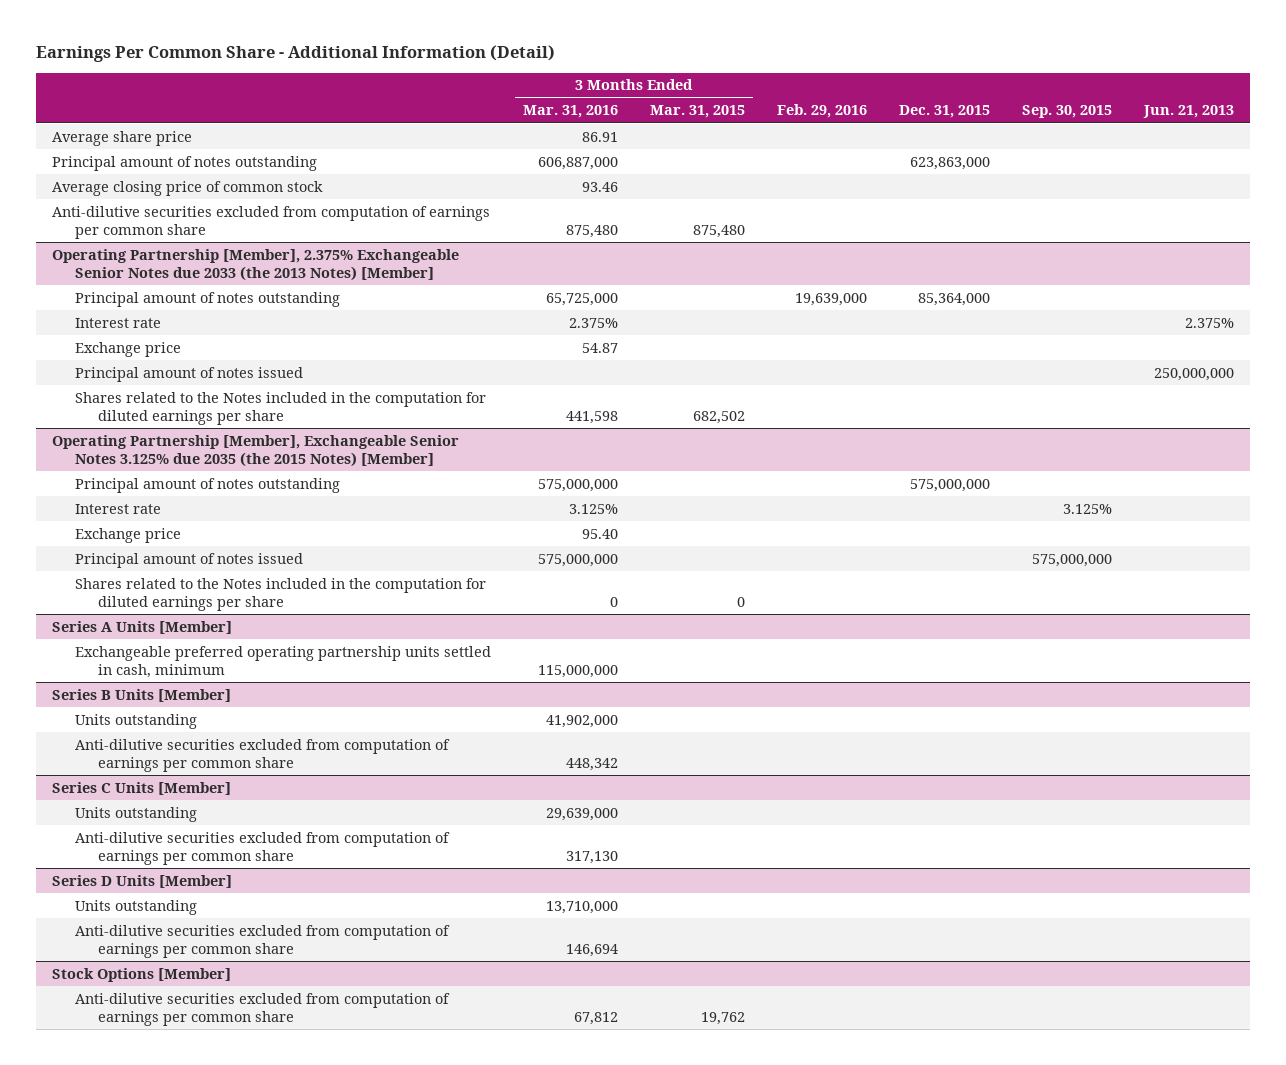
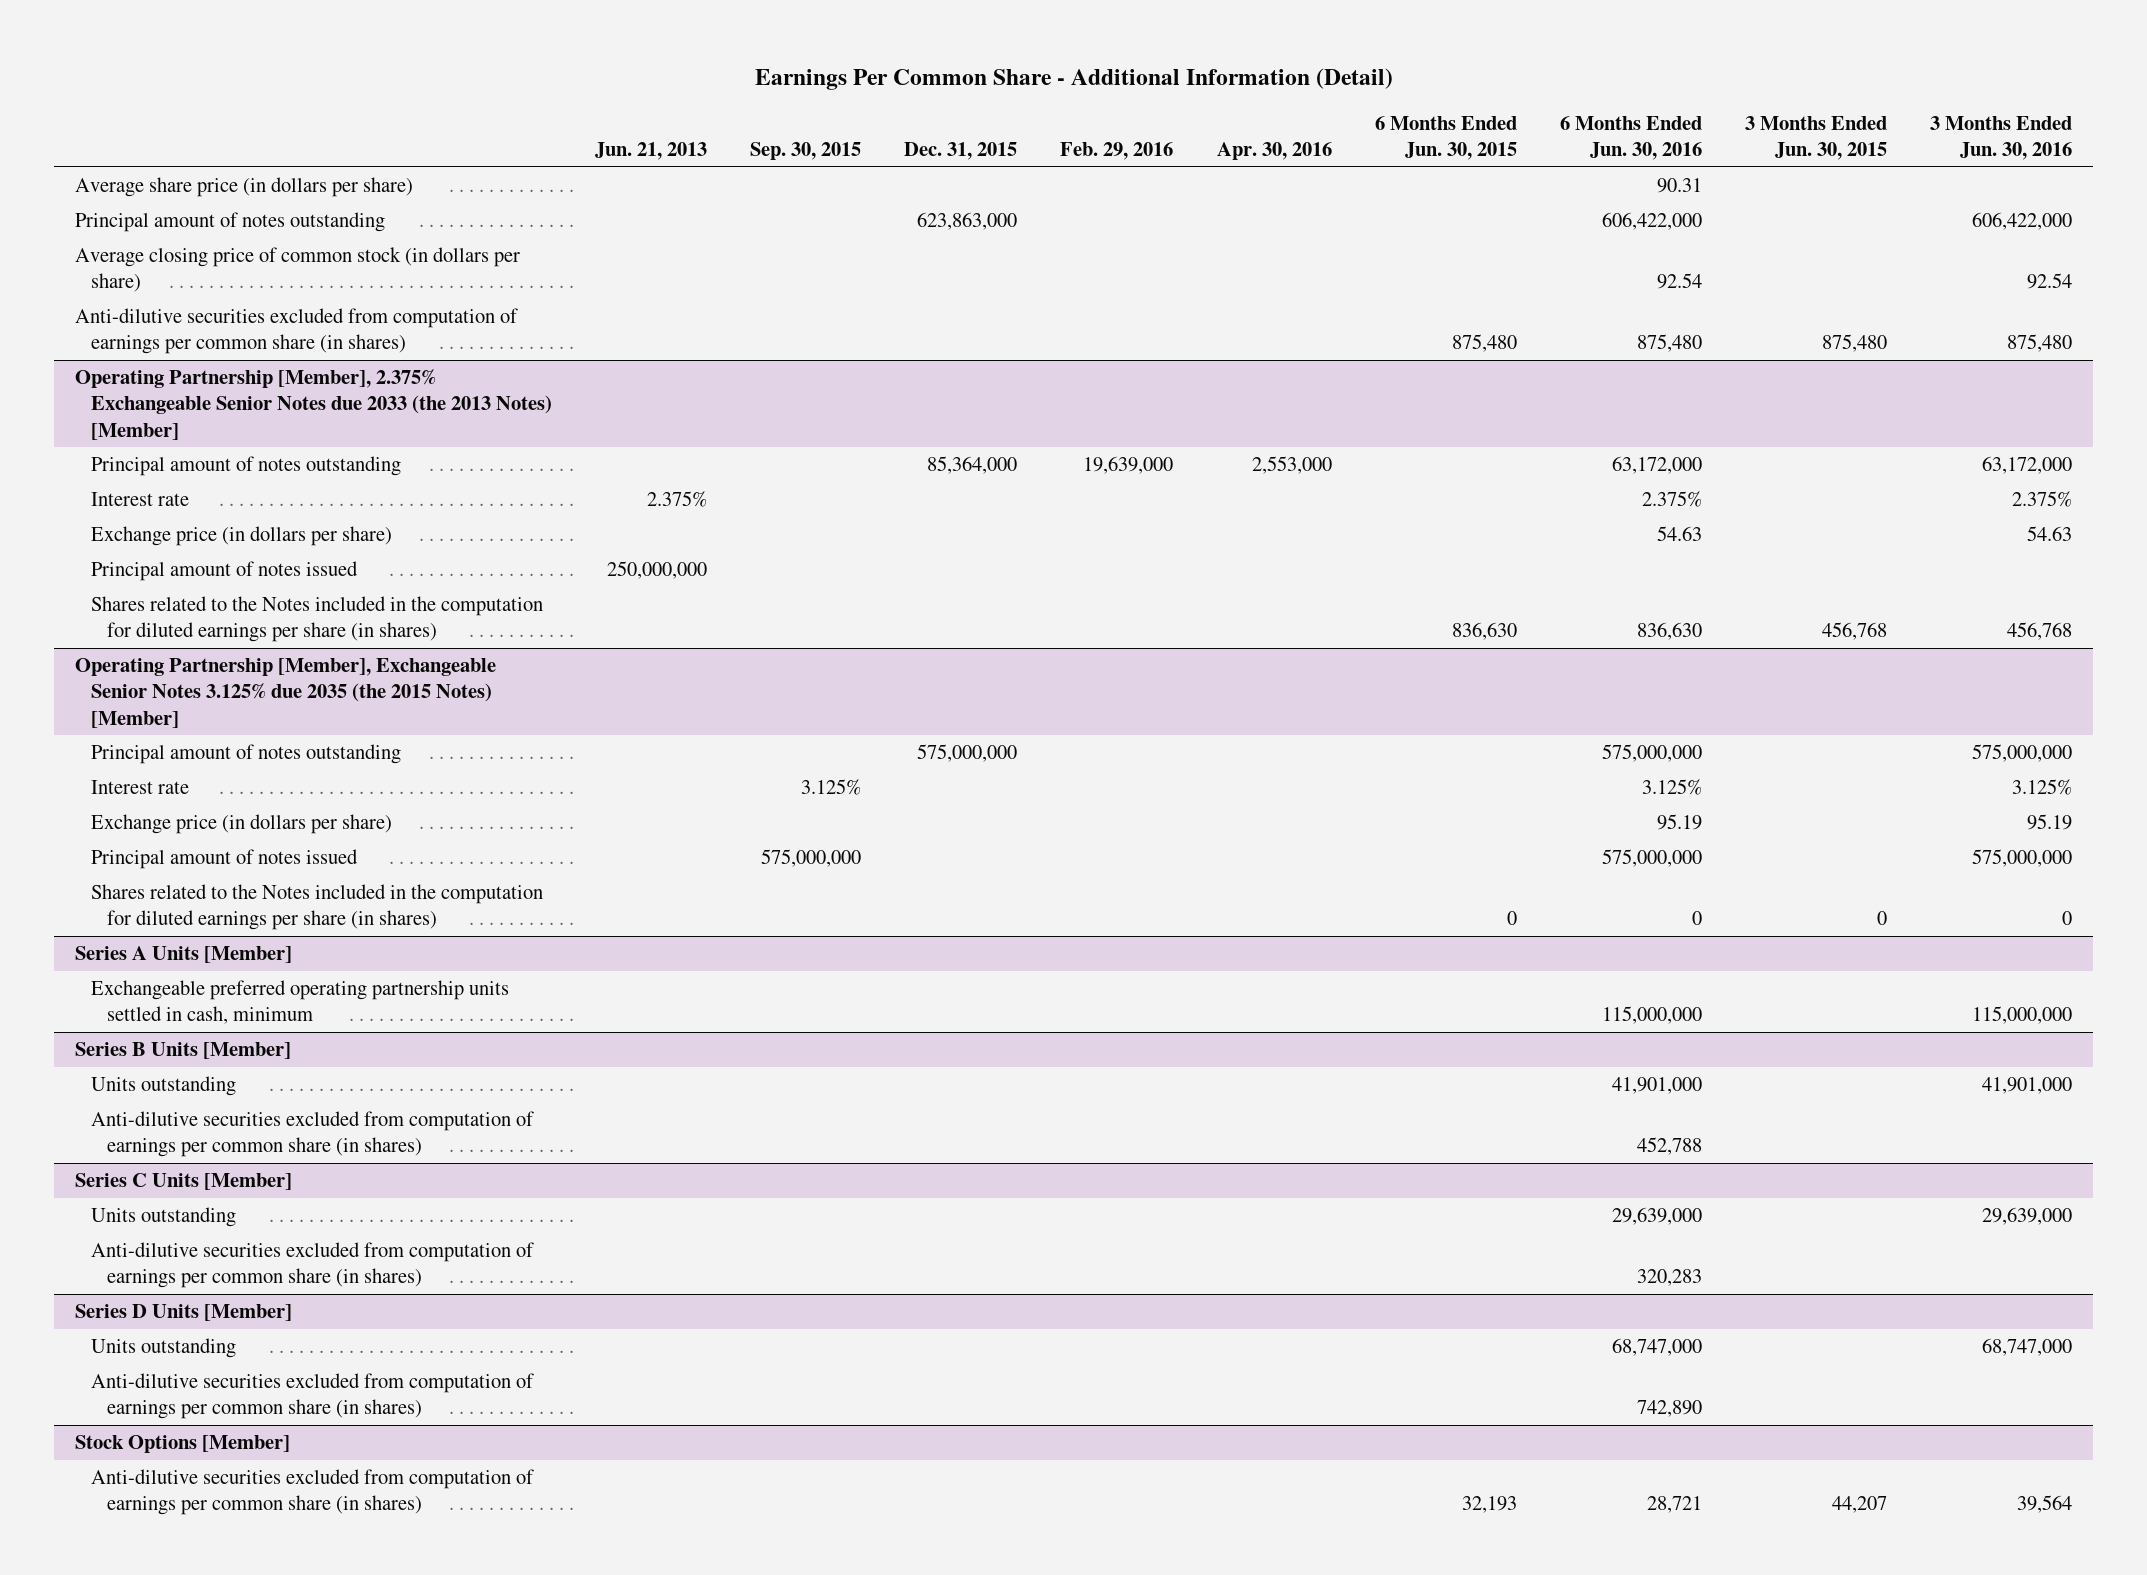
- | 3 Months Ended Mar. 31, 2016 | 3 Months Ended Mar. 31, 2015 | Feb. 29, 2016 | Dec. 31, 2015 | Sep. 30, 2015 | Jun. 21, 2013
+ | Jun. 21, 2013 | Sep. 30, 2015 | Dec. 31, 2015 | Feb. 29, 2016 | Apr. 30, 2016 | 6 Months Ended Jun. 30, 2015 | 6 Months Ended Jun. 30, 2016 | 3 Months Ended Jun. 30, 2015 | 3 Months Ended Jun. 30, 2016
- Average share price | 86.91 | | | | |
+ Average share price (in dollars per share) | | | | | | | 90.31 | |
- Average closing price of common stock | 93.46 | | | | |
- Anti-dilutive securities excluded from computation of earnings per common share | 875,480 | 875,480 | | | |
+ Average closing price of common stock (in dollars per share) | | | | | | | 92.54 | | 92.54
+ Anti-dilutive securities excluded from computation of earnings per common share (in shares) | | | | | | 875,480 | 875,480 | 875,480 | 875,480
@ Operating Partnership [Member], 2.375% Exchangeable Senior Notes due 2033 (the 2013 Notes) [Member]
- Exchange price | 54.87 | | | | |
+ Exchange price (in dollars per share) | | | | | | | 54.63 | | 54.63
- Shares related to the Notes included in the computation for diluted earnings per share | 441,598 | 682,502 | | | |
+ Shares related to the Notes included in the computation for diluted earnings per share (in shares) | | | | | | 836,630 | 836,630 | 456,768 | 456,768
@ Operating Partnership [Member], Exchangeable Senior Notes 3.125% due 2035 (the 2015 Notes) [Member]
- Exchange price | 95.40 | | | | |
+ Exchange price (in dollars per share) | | | | | | | 95.19 | | 95.19
- Shares related to the Notes included in the computation for diluted earnings per share | 0 | 0 | | | |
+ Shares related to the Notes included in the computation for diluted earnings per share (in shares) | | | | | | 0 | 0 | 0 | 0
@ Series B Units [Member]
- Anti-dilutive securities excluded from computation of earnings per common share | 448,342 | | | | |
+ Anti-dilutive securities excluded from computation of earnings per common share (in shares) | | | | | | | 452,788 | |
@ Series C Units [Member]
- Anti-dilutive securities excluded from computation of earnings per common share | 317,130 | | | | |
+ Anti-dilutive securities excluded from computation of earnings per common share (in shares) | | | | | | | 320,283 | |
@ Series D Units [Member]
- Anti-dilutive securities excluded from computation of earnings per common share | 146,694 | | | | |
+ Anti-dilutive securities excluded from computation of earnings per common share (in shares) | | | | | | | 742,890 | |
@ Stock Options [Member]
- Anti-dilutive securities excluded from computation of earnings per common share | 67,812 | 19,762 | | | |
+ Anti-dilutive securities excluded from computation of earnings per common share (in shares) | | | | | | 32,193 | 28,721 | 44,207 | 39,564

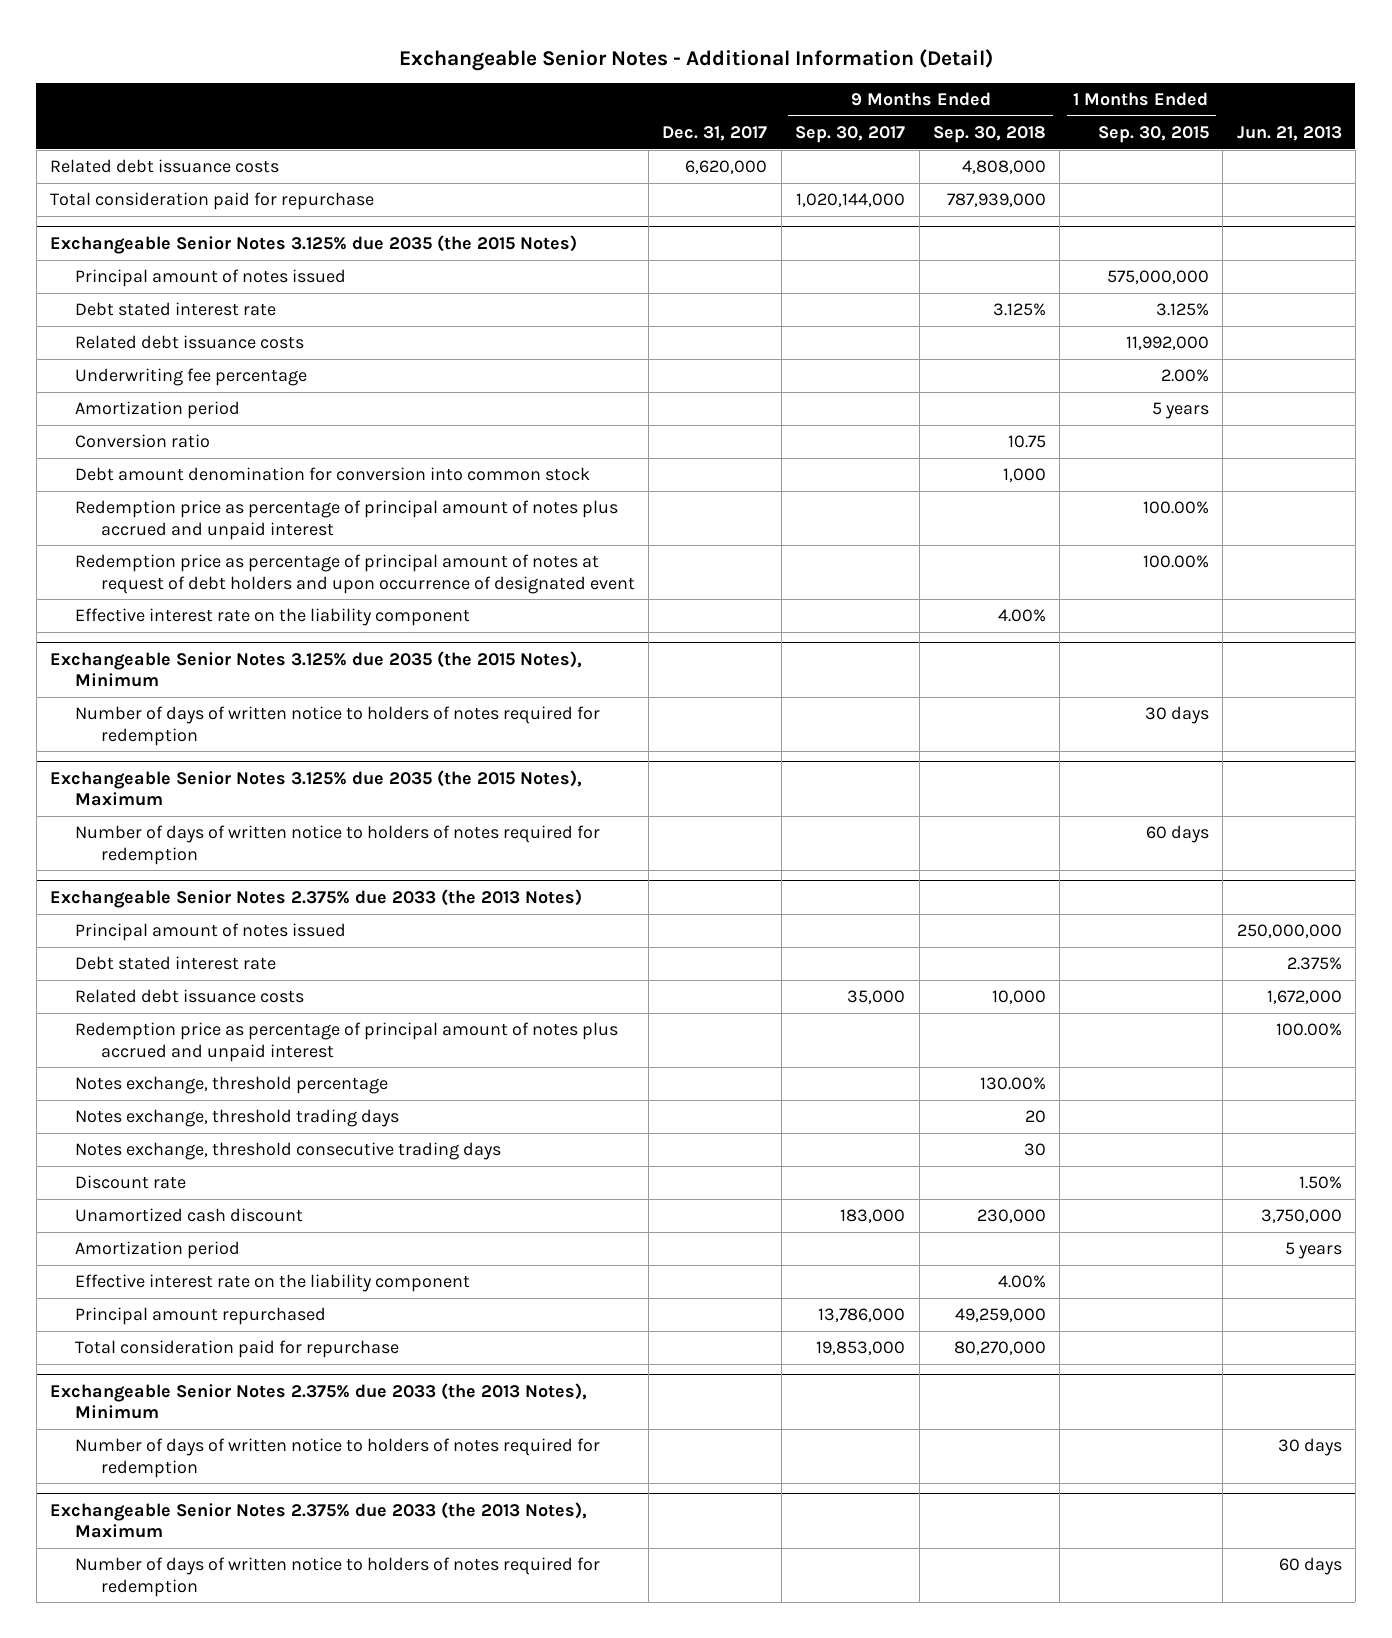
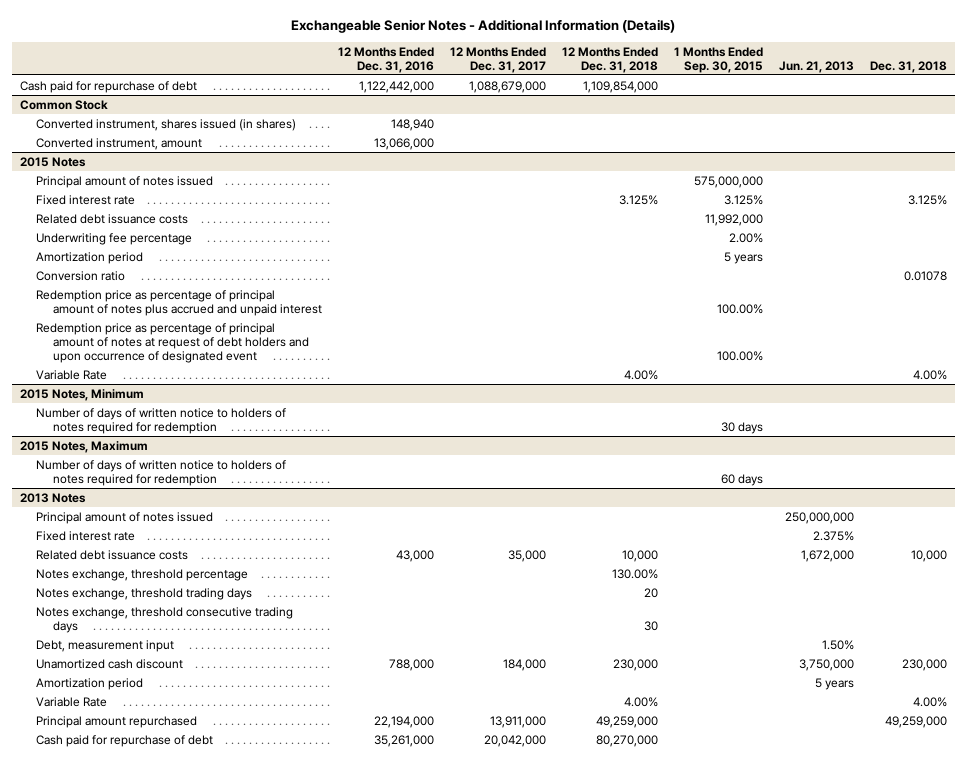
- Exchangeable Senior Notes - Additional Information (Detail)
+ Exchangeable Senior Notes - Additional Information (Details)
- | Dec. 31, 2017 | 9 Months Ended Sep. 30, 2017 | 9 Months Ended Sep. 30, 2018 | 1 Months Ended Sep. 30, 2015 | Jun. 21, 2013
+ | 12 Months Ended Dec. 31, 2016 | 12 Months Ended Dec. 31, 2017 | 12 Months Ended Dec. 31, 2018 | 1 Months Ended Sep. 30, 2015 | Jun. 21, 2013 | Dec. 31, 2018
- Related debt issuance costs | 6,620,000 | | 4,808,000 | |
- Total consideration paid for repurchase | | 1,020,144,000 | 787,939,000 | |
- Exchangeable Senior Notes 3.125% due 2035 (the 2015 Notes)
+ Cash paid for repurchase of debt | 1,122,442,000 | 1,088,679,000 | 1,109,854,000 | | |
+ Common Stock
+ Converted instrument, shares issued (in shares) | 148,940 | | | | |
+ Converted instrument, amount | 13,066,000 | | | | |
+ 2015 Notes
- Debt stated interest rate | | | 3.125% | 3.125% |
+ Fixed interest rate | | | 3.125% | 3.125% | | 3.125%
- Debt amount denomination for conversion into common stock | | | 1,000 | |
- Effective interest rate on the liability component | | | 4.00% | |
- Exchangeable Senior Notes 3.125% due 2035 (the 2015 Notes), Minimum
+ Variable Rate | | | 4.00% | | | 4.00%
+ 2015 Notes, Minimum
- Exchangeable Senior Notes 3.125% due 2035 (the 2015 Notes), Maximum
+ 2015 Notes, Maximum
- Exchangeable Senior Notes 2.375% due 2033 (the 2013 Notes)
+ 2013 Notes
- Debt stated interest rate | | | | | 2.375%
+ Fixed interest rate | | | | | 2.375% |
- Redemption price as percentage of principal amount of notes plus accrued and unpaid interest | | | | | 100.00%
- Discount rate | | | | | 1.50%
+ Debt, measurement input | | | | | 1.50% |
- Effective interest rate on the liability component | | | 4.00% | |
+ Variable Rate | | | 4.00% | | | 4.00%
- Total consideration paid for repurchase | | 19,853,000 | 80,270,000 | |
- Exchangeable Senior Notes 2.375% due 2033 (the 2013 Notes), Minimum
- Number of days of written notice to holders of notes required for redemption | | | | | 30 days
- Exchangeable Senior Notes 2.375% due 2033 (the 2013 Notes), Maximum
- Number of days of written notice to holders of notes required for redemption | | | | | 60 days
+ Cash paid for repurchase of debt | 35,261,000 | 20,042,000 | 80,270,000 | | |

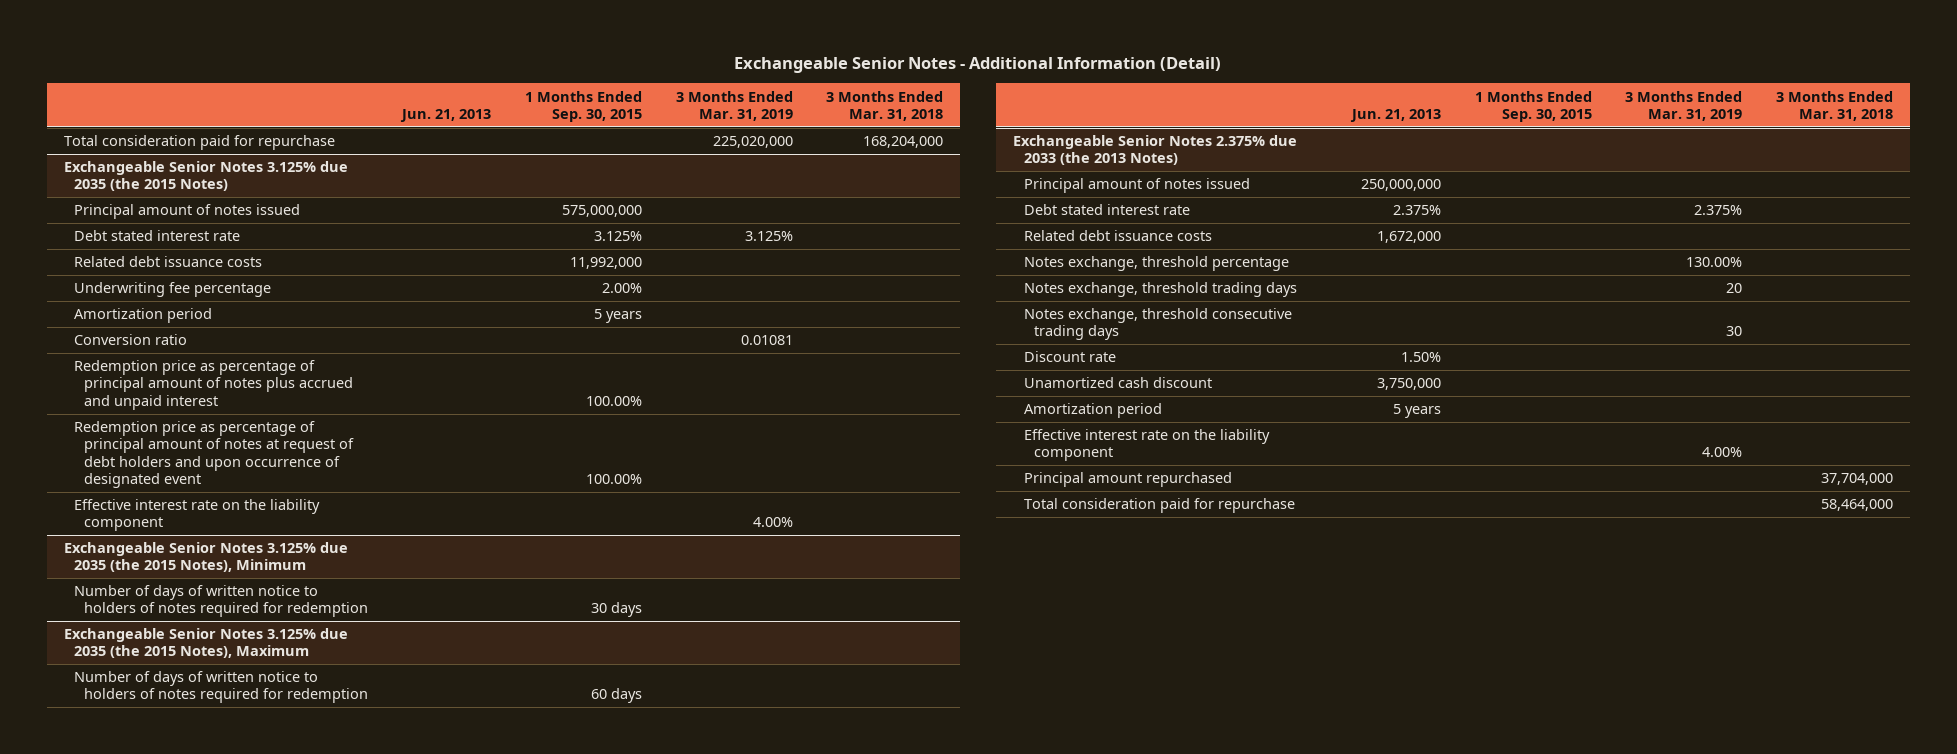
- Exchangeable Senior Notes - Additional Information (Details)
+ Exchangeable Senior Notes - Additional Information (Detail)
- | 12 Months Ended Dec. 31, 2016 | 12 Months Ended Dec. 31, 2017 | 12 Months Ended Dec. 31, 2018 | 1 Months Ended Sep. 30, 2015 | Jun. 21, 2013 | Dec. 31, 2018
+ | Jun. 21, 2013 | 1 Months Ended Sep. 30, 2015 | 3 Months Ended Mar. 31, 2019 | 3 Months Ended Mar. 31, 2018
- Cash paid for repurchase of debt | 1,122,442,000 | 1,088,679,000 | 1,109,854,000 | | |
- Common Stock
- Converted instrument, shares issued (in shares) | 148,940 | | | | |
- Converted instrument, amount | 13,066,000 | | | | |
- 2015 Notes
+ Total consideration paid for repurchase | | | 225,020,000 | 168,204,000
+ Exchangeable Senior Notes 3.125% due 2035 (the 2015 Notes)
- Fixed interest rate | | | 3.125% | 3.125% | | 3.125%
+ Debt stated interest rate | | 3.125% | 3.125% |
- Variable Rate | | | 4.00% | | | 4.00%
- 2015 Notes, Minimum
+ Effective interest rate on the liability component | | | 4.00% |
+ Exchangeable Senior Notes 3.125% due 2035 (the 2015 Notes), Minimum
- 2015 Notes, Maximum
+ Exchangeable Senior Notes 3.125% due 2035 (the 2015 Notes), Maximum
- 2013 Notes
+ Exchangeable Senior Notes 2.375% due 2033 (the 2013 Notes)
- Fixed interest rate | | | | | 2.375% |
+ Debt stated interest rate | 2.375% | | 2.375% |
- Debt, measurement input | | | | | 1.50% |
+ Discount rate | 1.50% | | |
- Variable Rate | | | 4.00% | | | 4.00%
+ Effective interest rate on the liability component | | | 4.00% |
- Cash paid for repurchase of debt | 35,261,000 | 20,042,000 | 80,270,000 | | |
+ Total consideration paid for repurchase | | | | 58,464,000

